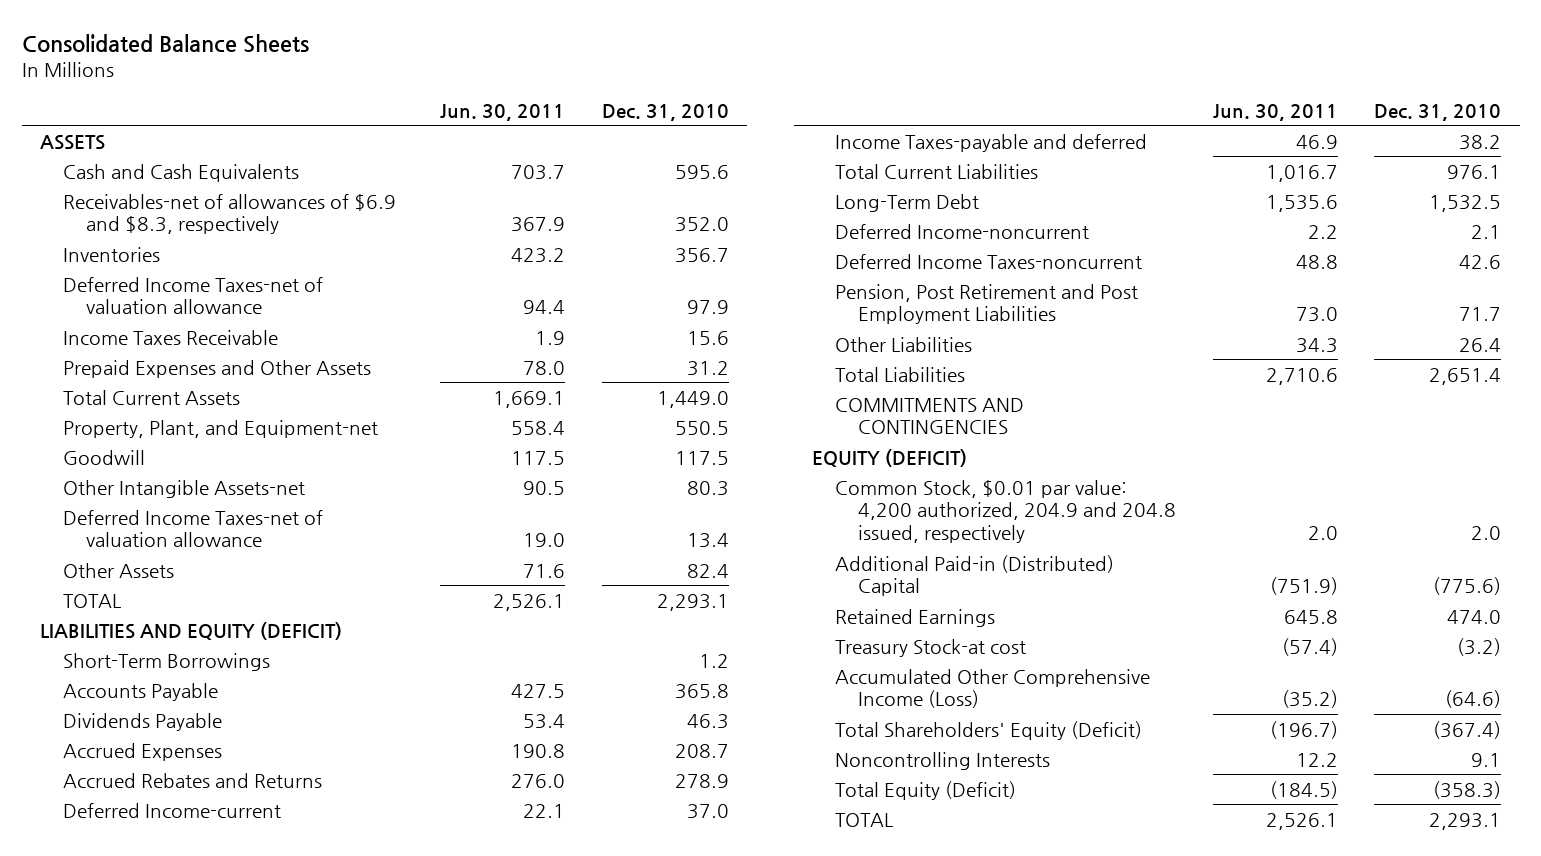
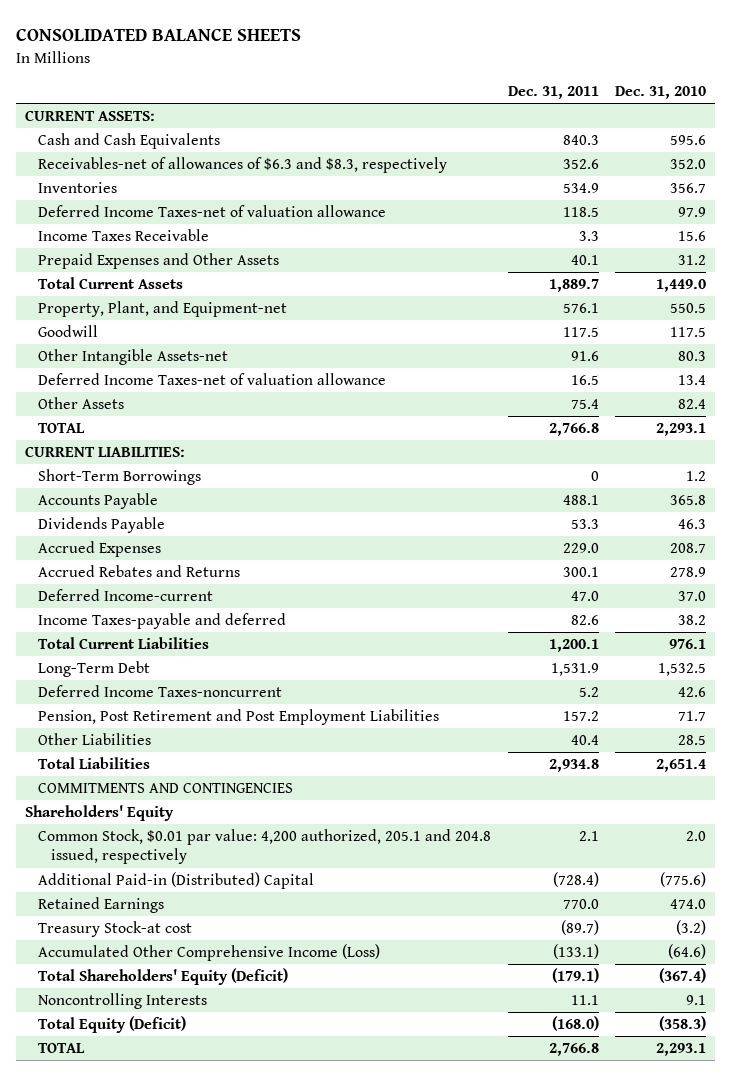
- Consolidated Balance Sheets
+ CONSOLIDATED BALANCE SHEETS
- | Jun. 30, 2011 | Dec. 31, 2010
+ | Dec. 31, 2011 | Dec. 31, 2010
- ASSETS
+ CURRENT ASSETS:
- Receivables-net of allowances of $6.9 and $8.3, respectively | 367.9 | 352.0
+ Receivables-net of allowances of $6.3 and $8.3, respectively | 352.6 | 352.0
- LIABILITIES AND EQUITY (DEFICIT)
+ CURRENT LIABILITIES:
- Deferred Income-noncurrent | 2.2 | 2.1
- Other Liabilities | 34.3 | 26.4
+ Other Liabilities | 40.4 | 28.5
- EQUITY (DEFICIT)
- Common Stock, $0.01 par value: 4,200 authorized, 204.9 and 204.8 issued, respectively | 2.0 | 2.0
+ Shareholders' Equity
+ Common Stock, $0.01 par value: 4,200 authorized, 205.1 and 204.8 issued, respectively | 2.1 | 2.0

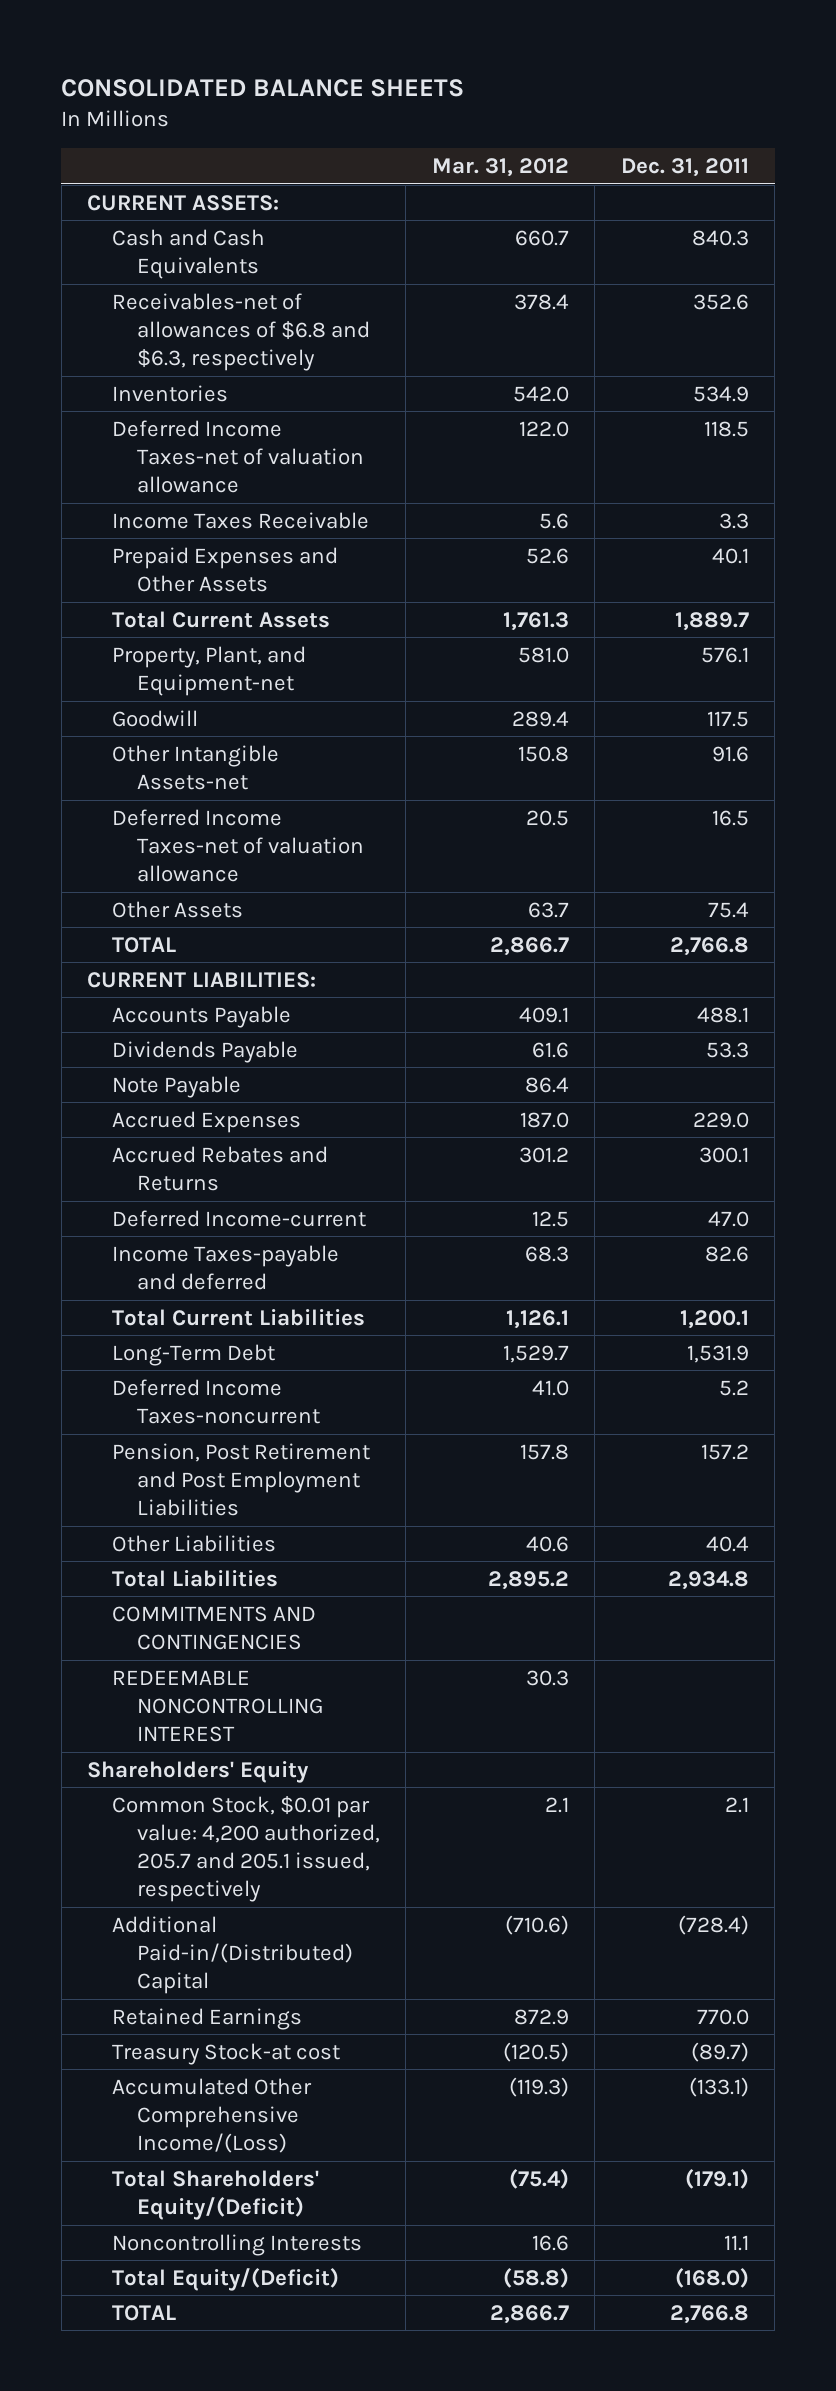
- | Dec. 31, 2011 | Dec. 31, 2010
+ | Mar. 31, 2012 | Dec. 31, 2011
- Receivables-net of allowances of $6.3 and $8.3, respectively | 352.6 | 352.0
+ Receivables-net of allowances of $6.8 and $6.3, respectively | 378.4 | 352.6
- Short-Term Borrowings | 0 | 1.2
+ Note Payable | 86.4 |
+ REDEEMABLE NONCONTROLLING INTEREST | 30.3 |
- Common Stock, $0.01 par value: 4,200 authorized, 205.1 and 204.8 issued, respectively | 2.1 | 2.0
- Additional Paid-in (Distributed) Capital | (728.4) | (775.6)
+ Common Stock, $0.01 par value: 4,200 authorized, 205.7 and 205.1 issued, respectively | 2.1 | 2.1
+ Additional Paid-in/(Distributed) Capital | (710.6) | (728.4)
- Accumulated Other Comprehensive Income (Loss) | (133.1) | (64.6)
- Total Shareholders' Equity (Deficit) | (179.1) | (367.4)
+ Accumulated Other Comprehensive Income/(Loss) | (119.3) | (133.1)
+ Total Shareholders' Equity/(Deficit) | (75.4) | (179.1)
- Total Equity (Deficit) | (168.0) | (358.3)
+ Total Equity/(Deficit) | (58.8) | (168.0)

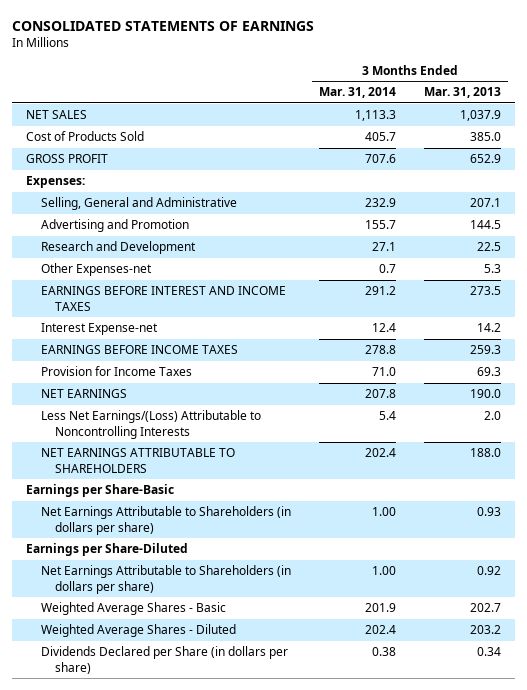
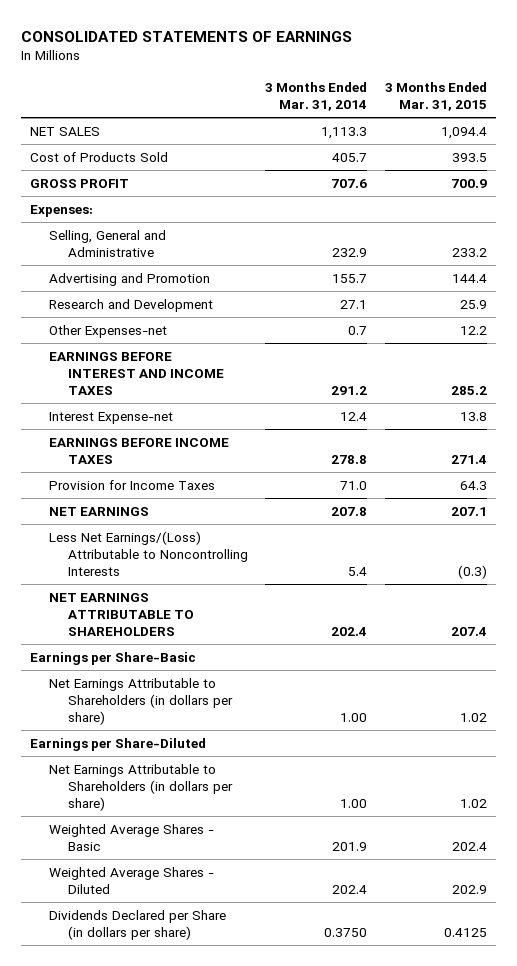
- | 3 Months Ended Mar. 31, 2014 | 3 Months Ended Mar. 31, 2013
+ | 3 Months Ended Mar. 31, 2014 | 3 Months Ended Mar. 31, 2015
- Dividends Declared per Share (in dollars per share) | 0.38 | 0.34
+ Dividends Declared per Share (in dollars per share) | 0.3750 | 0.4125

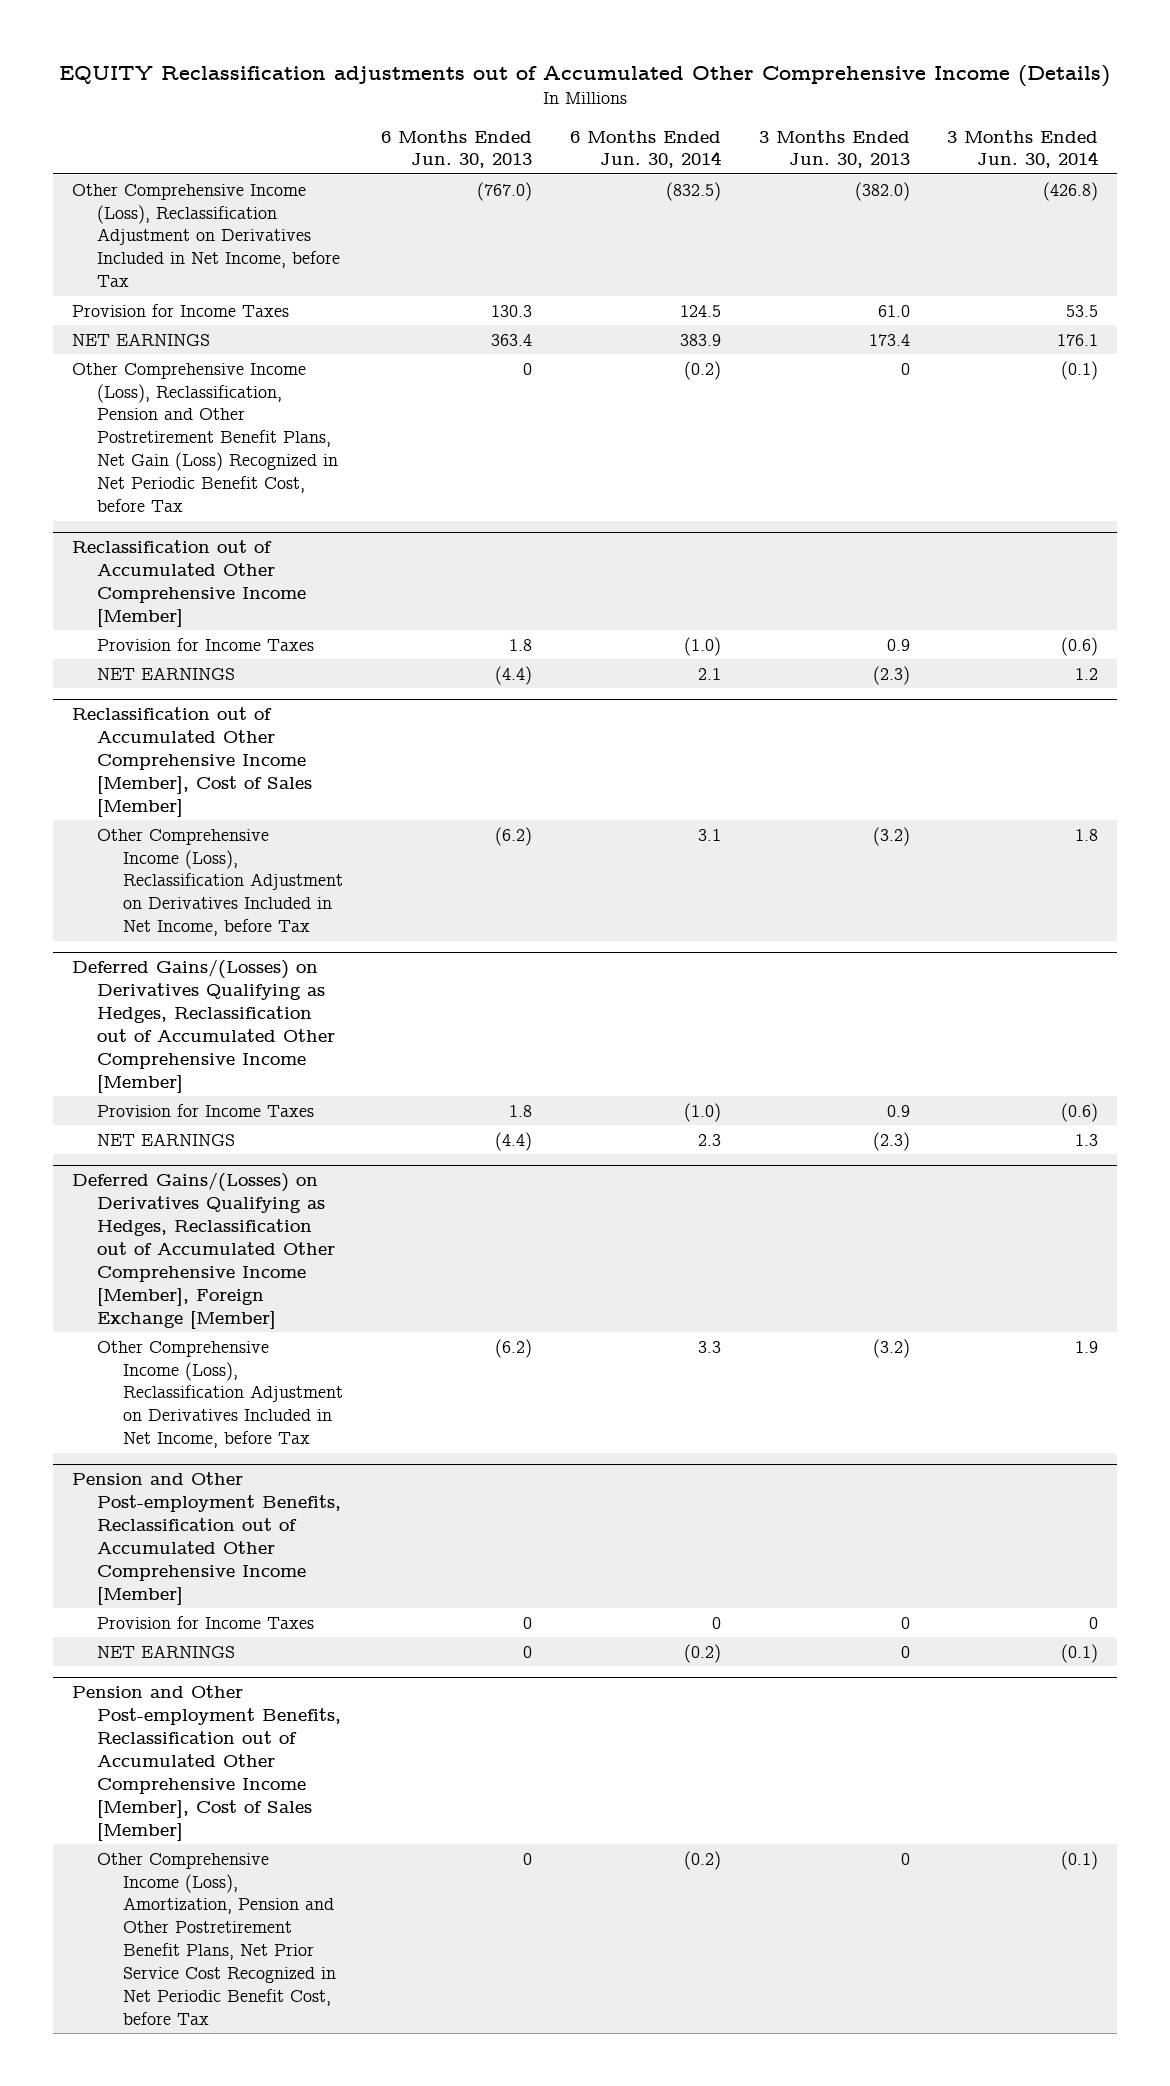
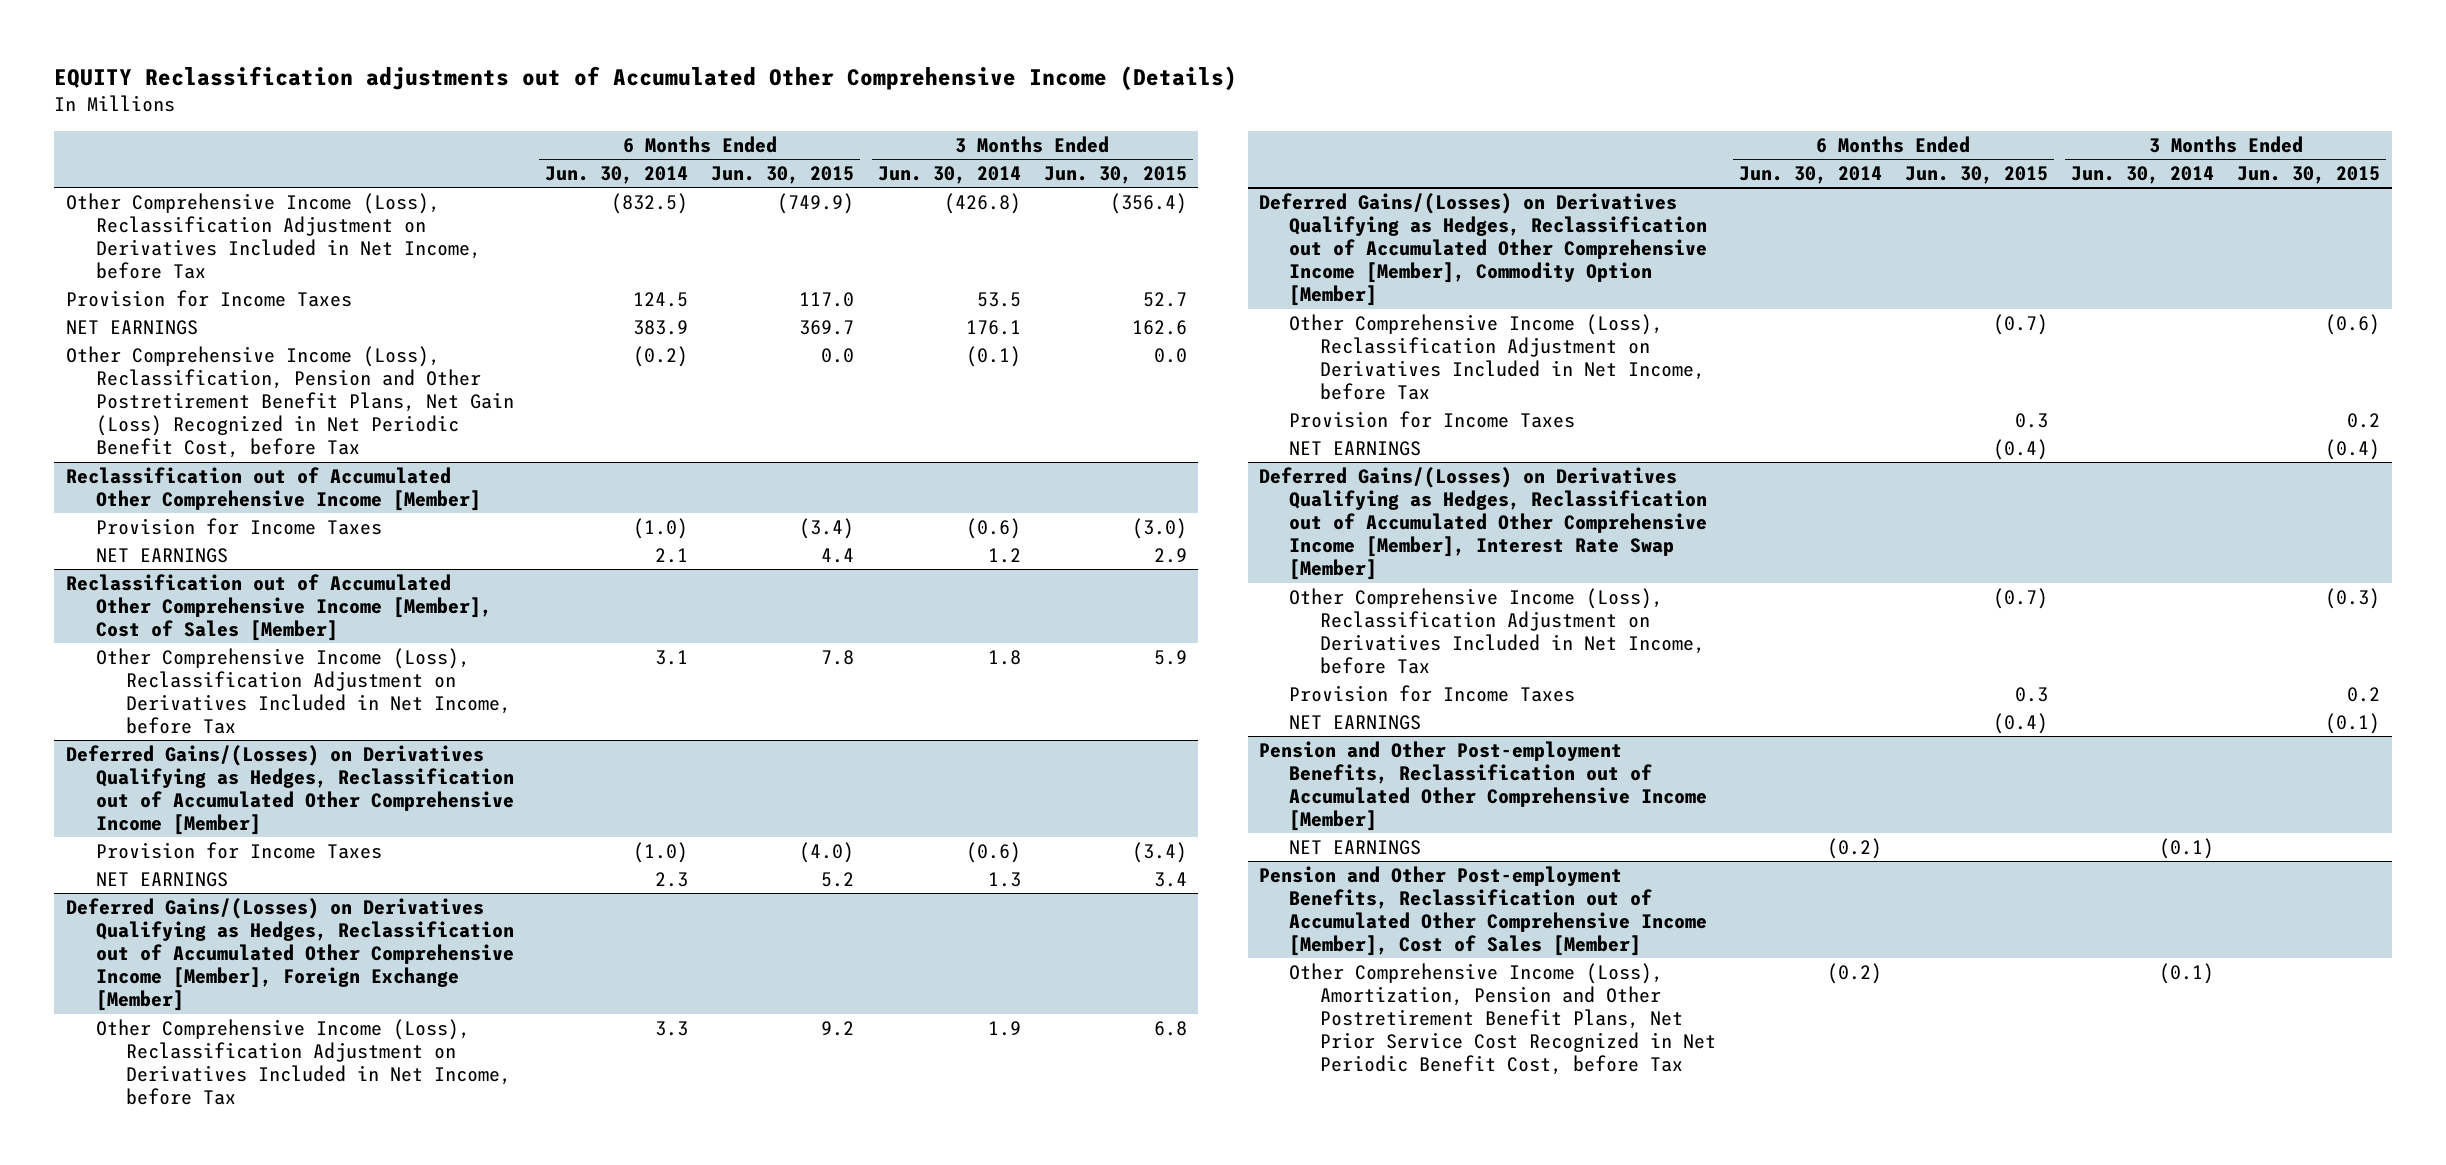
- | 6 Months Ended Jun. 30, 2013 | 6 Months Ended Jun. 30, 2014 | 3 Months Ended Jun. 30, 2013 | 3 Months Ended Jun. 30, 2014
+ | 6 Months Ended Jun. 30, 2014 | 6 Months Ended Jun. 30, 2015 | 3 Months Ended Jun. 30, 2014 | 3 Months Ended Jun. 30, 2015
+ Deferred Gains/(Losses) on Derivatives Qualifying as Hedges, Reclassification out of Accumulated Other Comprehensive Income [Member], Commodity Option [Member]
+ Other Comprehensive Income (Loss), Reclassification Adjustment on Derivatives Included in Net Income, before Tax | | (0.7) | | (0.6)
+ Provision for Income Taxes | | 0.3 | | 0.2
+ NET EARNINGS | | (0.4) | | (0.4)
+ Deferred Gains/(Losses) on Derivatives Qualifying as Hedges, Reclassification out of Accumulated Other Comprehensive Income [Member], Interest Rate Swap [Member]
+ Other Comprehensive Income (Loss), Reclassification Adjustment on Derivatives Included in Net Income, before Tax | | (0.7) | | (0.3)
+ Provision for Income Taxes | | 0.3 | | 0.2
+ NET EARNINGS | | (0.4) | | (0.1)
@ Pension and Other Post-employment Benefits, Reclassification out of Accumulated Other Comprehensive Income [Member]
- Provision for Income Taxes | 0 | 0 | 0 | 0

